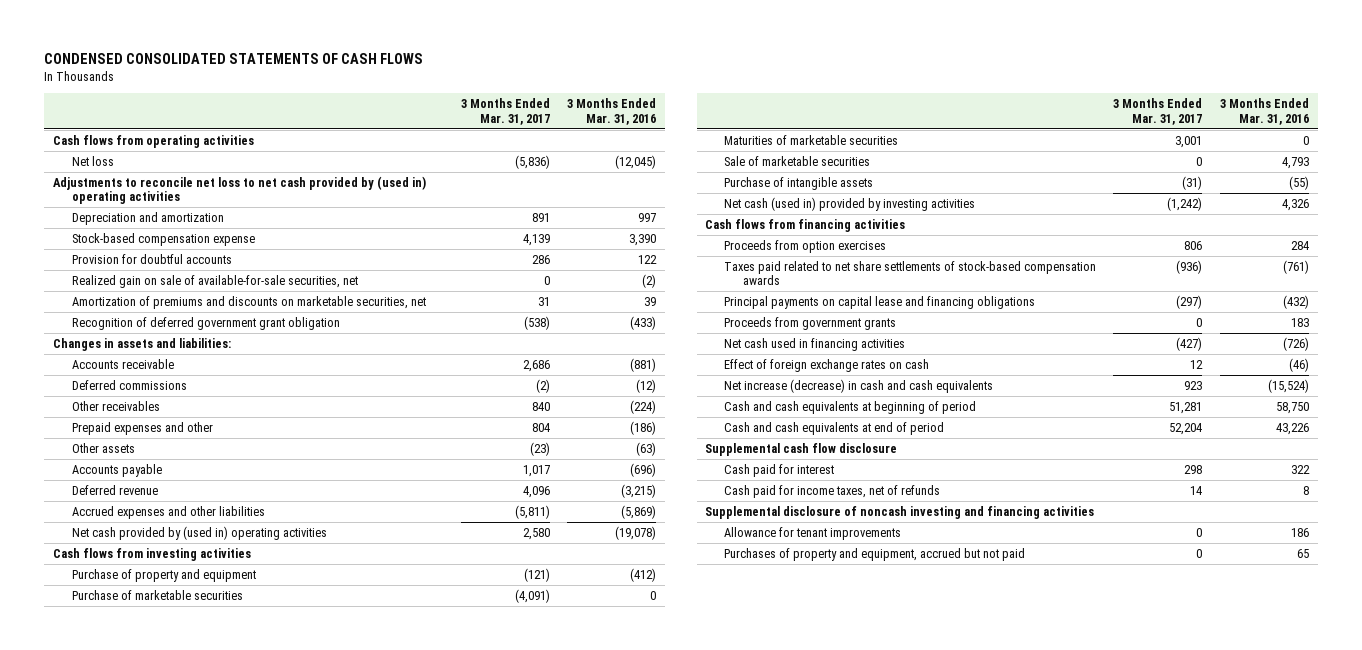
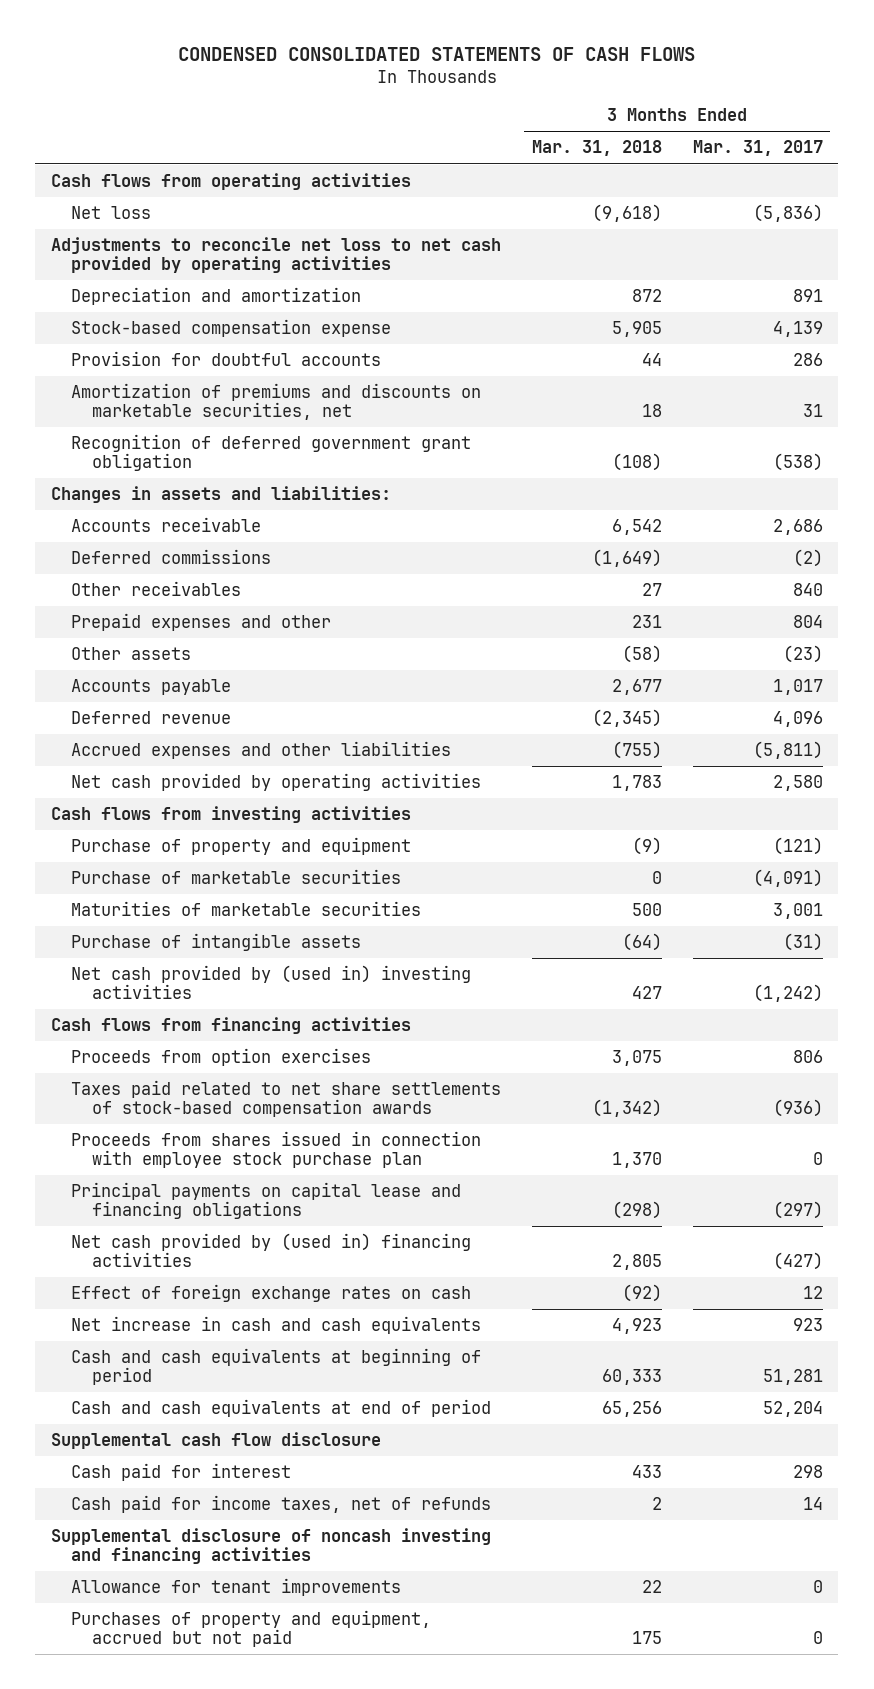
- | 3 Months Ended Mar. 31, 2017 | 3 Months Ended Mar. 31, 2016
+ | 3 Months Ended Mar. 31, 2018 | 3 Months Ended Mar. 31, 2017
- Adjustments to reconcile net loss to net cash provided by (used in) operating activities
+ Adjustments to reconcile net loss to net cash provided by operating activities
- Realized gain on sale of available-for-sale securities, net | 0 | (2)
- Net cash provided by (used in) operating activities | 2,580 | (19,078)
+ Net cash provided by operating activities | 1,783 | 2,580
- Sale of marketable securities | 0 | 4,793
- Net cash (used in) provided by investing activities | (1,242) | 4,326
+ Net cash provided by (used in) investing activities | 427 | (1,242)
+ Proceeds from shares issued in connection with employee stock purchase plan | 1,370 | 0
- Proceeds from government grants | 0 | 183
- Net cash used in financing activities | (427) | (726)
+ Net cash provided by (used in) financing activities | 2,805 | (427)
- Net increase (decrease) in cash and cash equivalents | 923 | (15,524)
+ Net increase in cash and cash equivalents | 4,923 | 923

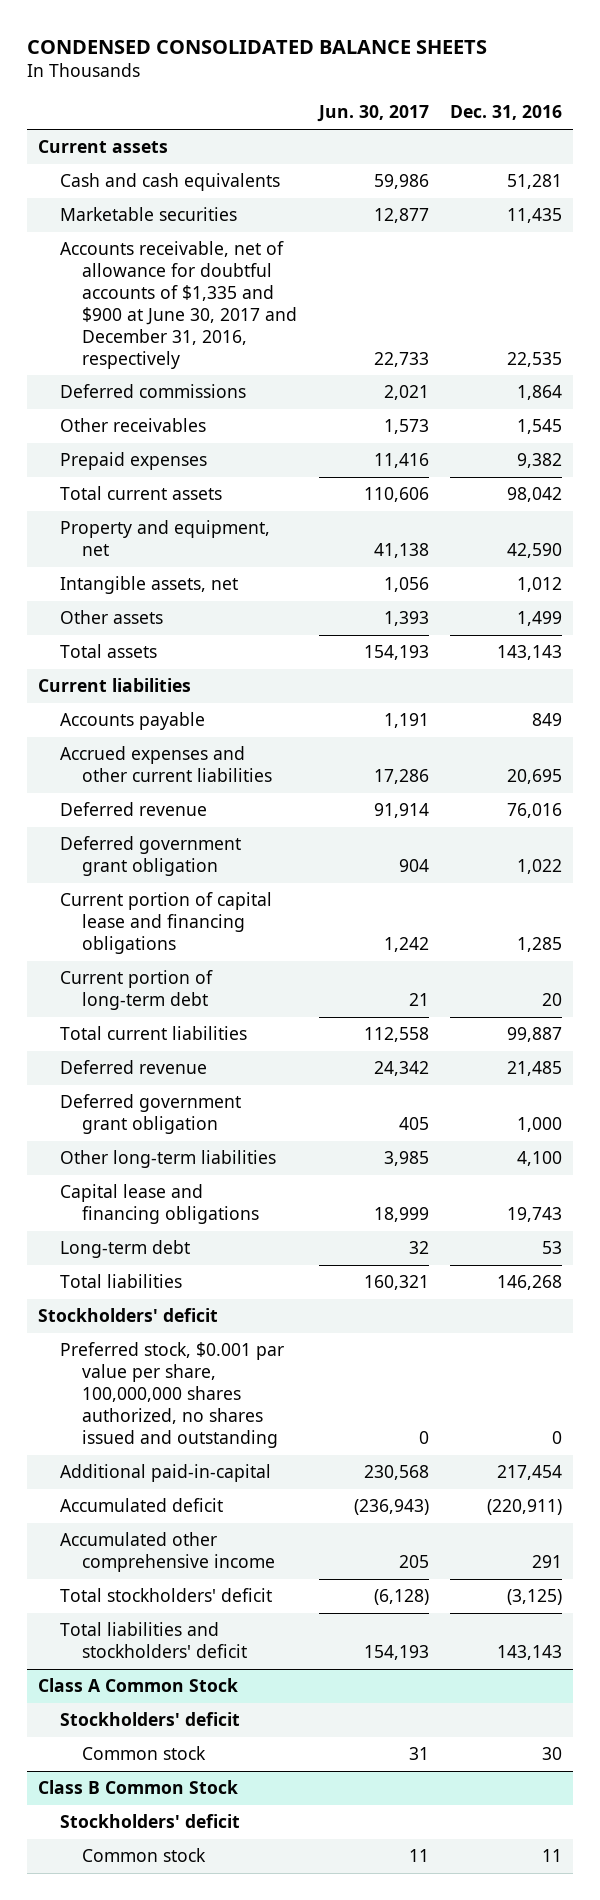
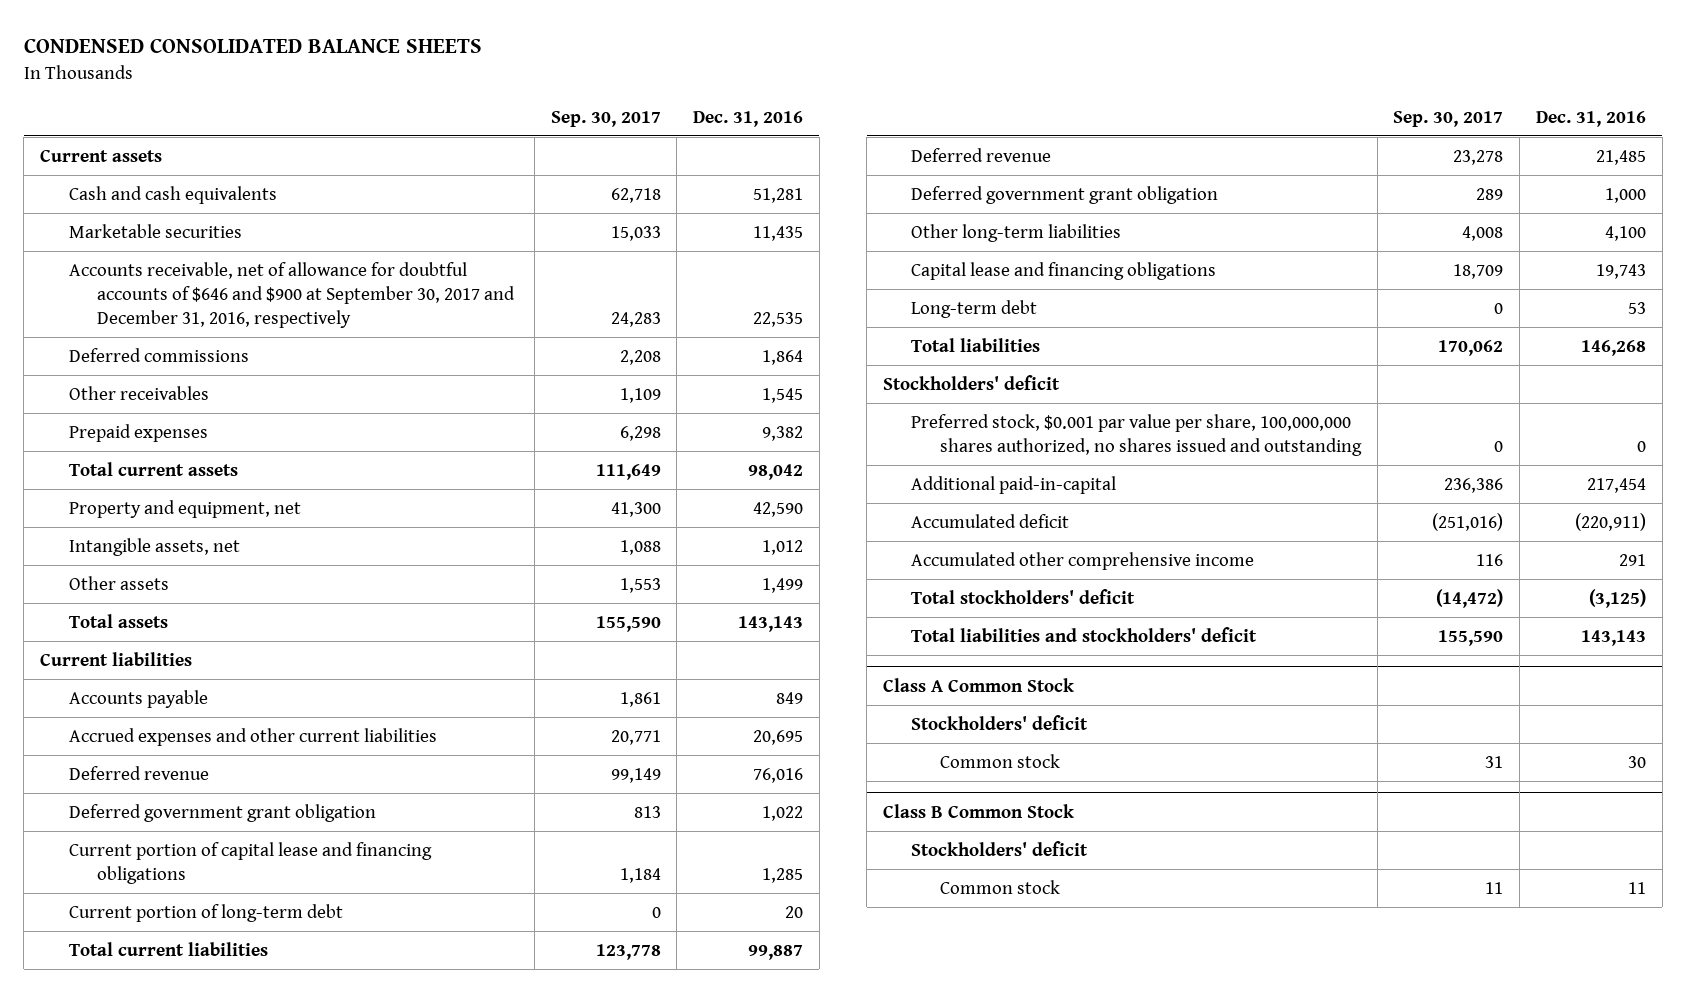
- | Jun. 30, 2017 | Dec. 31, 2016
+ | Sep. 30, 2017 | Dec. 31, 2016
- Accounts receivable, net of allowance for doubtful accounts of $1,335 and $900 at June 30, 2017 and December 31, 2016, respectively | 22,733 | 22,535
+ Accounts receivable, net of allowance for doubtful accounts of $646 and $900 at September 30, 2017 and December 31, 2016, respectively | 24,283 | 22,535

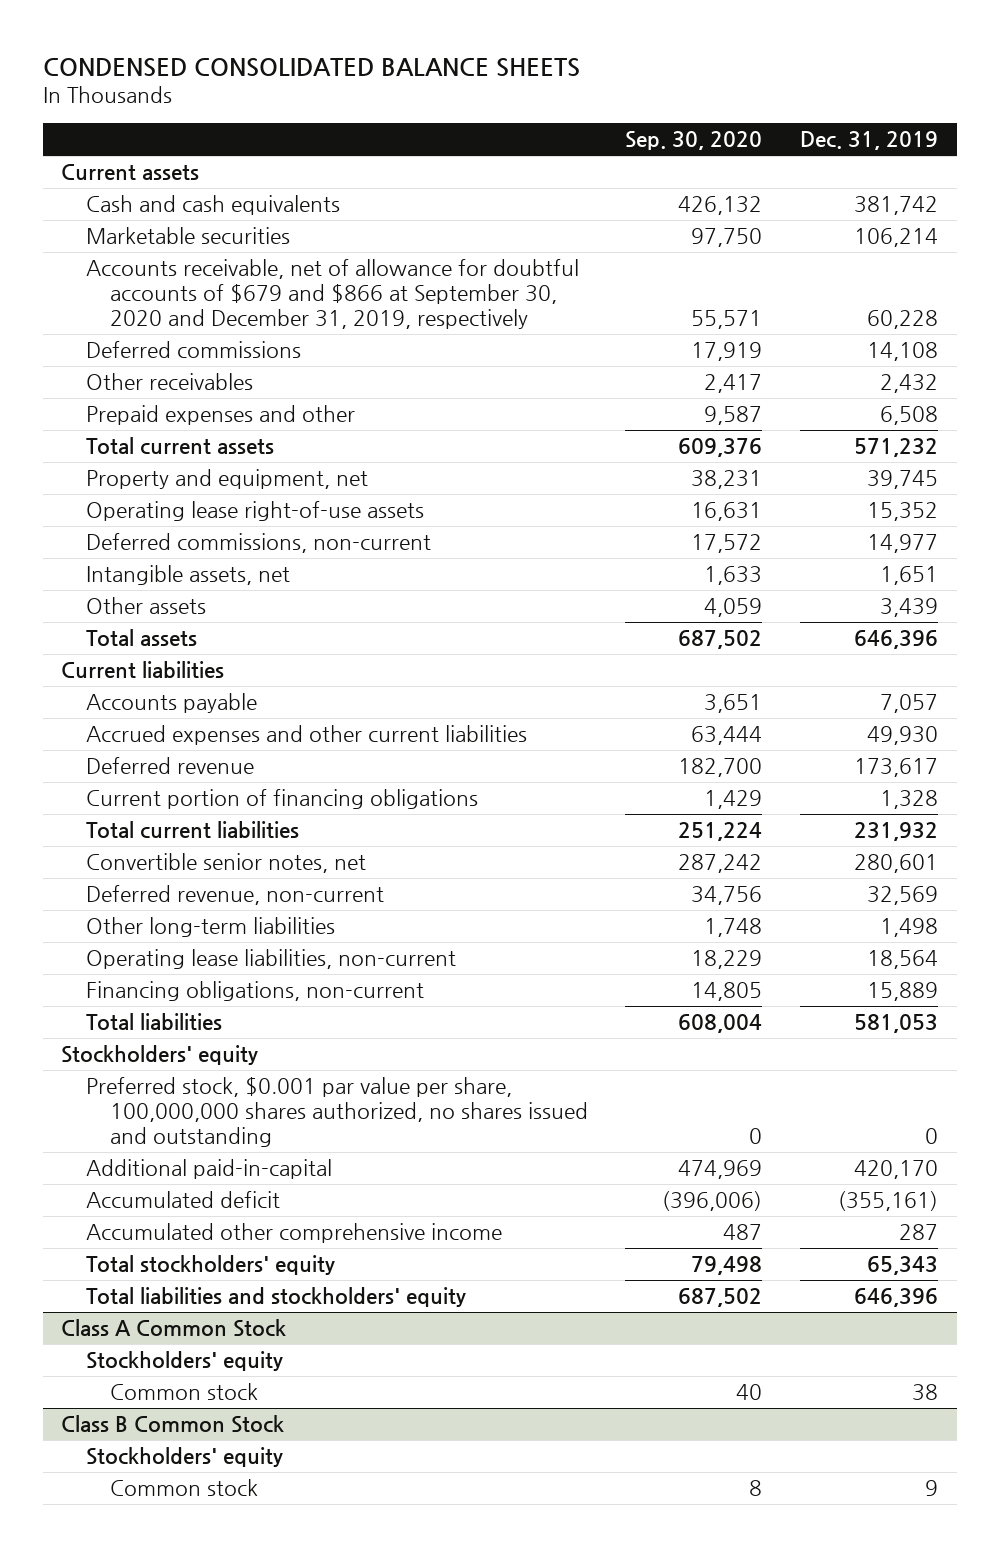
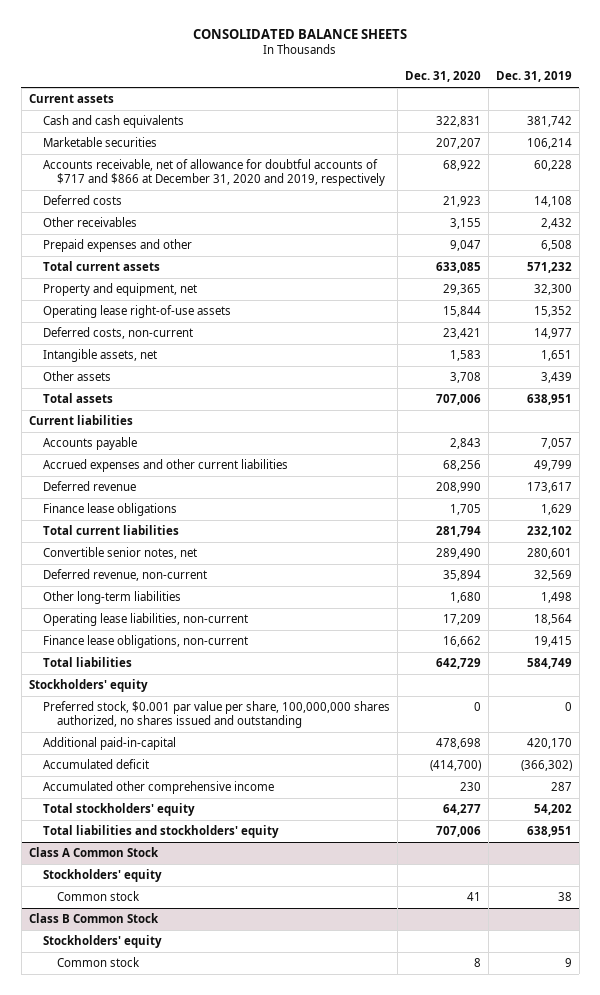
- CONDENSED CONSOLIDATED BALANCE SHEETS
+ CONSOLIDATED BALANCE SHEETS
- | Sep. 30, 2020 | Dec. 31, 2019
+ | Dec. 31, 2020 | Dec. 31, 2019
- Accounts receivable, net of allowance for doubtful accounts of $679 and $866 at September 30, 2020 and December 31, 2019, respectively | 55,571 | 60,228
- Deferred commissions | 17,919 | 14,108
+ Accounts receivable, net of allowance for doubtful accounts of $717 and $866 at December 31, 2020 and 2019, respectively | 68,922 | 60,228
+ Deferred costs | 21,923 | 14,108
- Property and equipment, net | 38,231 | 39,745
+ Property and equipment, net | 29,365 | 32,300
- Deferred commissions, non-current | 17,572 | 14,977
+ Deferred costs, non-current | 23,421 | 14,977
- Total assets | 687,502 | 646,396
+ Total assets | 707,006 | 638,951
- Accrued expenses and other current liabilities | 63,444 | 49,930
+ Accrued expenses and other current liabilities | 68,256 | 49,799
- Current portion of financing obligations | 1,429 | 1,328
- Total current liabilities | 251,224 | 231,932
+ Finance lease obligations | 1,705 | 1,629
+ Total current liabilities | 281,794 | 232,102
- Financing obligations, non-current | 14,805 | 15,889
- Total liabilities | 608,004 | 581,053
+ Finance lease obligations, non-current | 16,662 | 19,415
+ Total liabilities | 642,729 | 584,749
- Accumulated deficit | (396,006) | (355,161)
+ Accumulated deficit | (414,700) | (366,302)
- Total stockholders' equity | 79,498 | 65,343
- Total liabilities and stockholders' equity | 687,502 | 646,396
+ Total stockholders' equity | 64,277 | 54,202
+ Total liabilities and stockholders' equity | 707,006 | 638,951

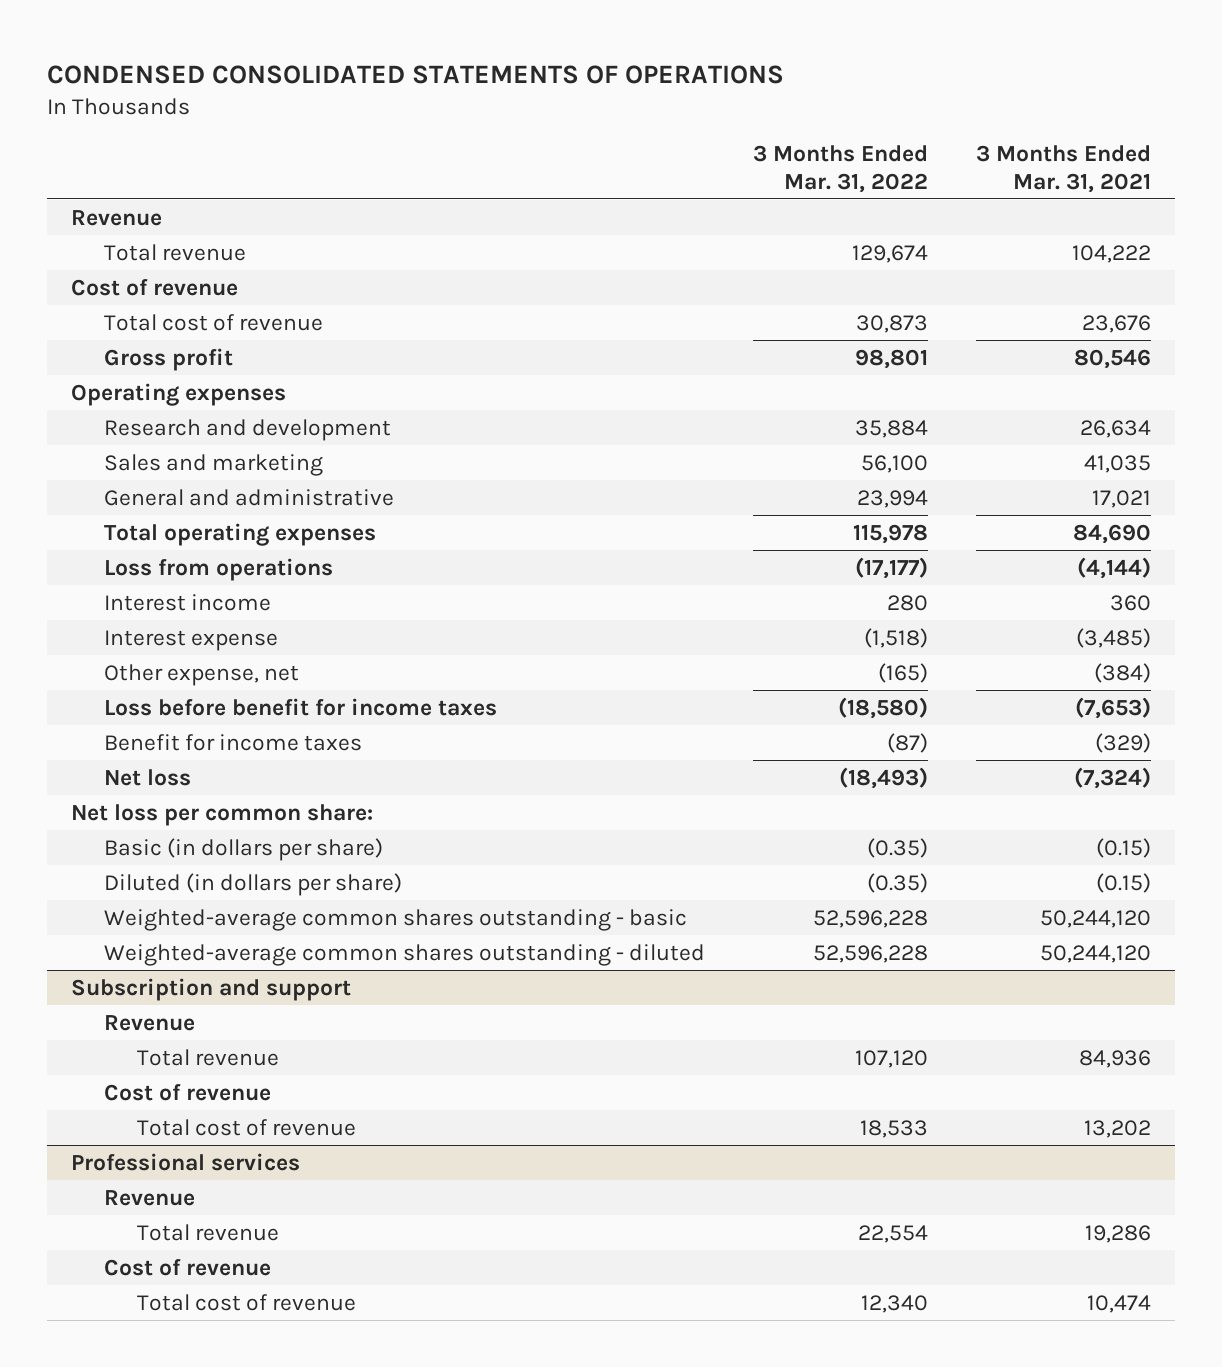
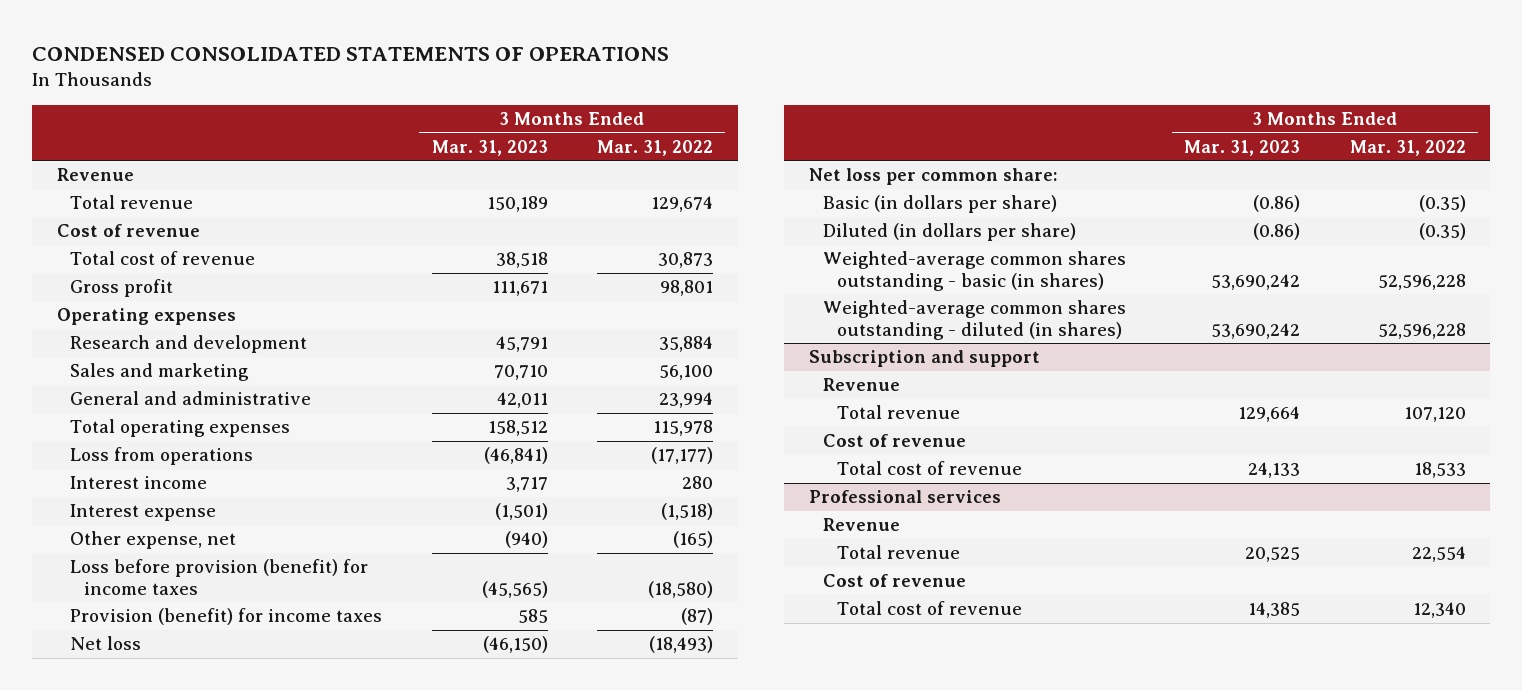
- | 3 Months Ended Mar. 31, 2022 | 3 Months Ended Mar. 31, 2021
+ | 3 Months Ended Mar. 31, 2023 | 3 Months Ended Mar. 31, 2022
- Loss before benefit for income taxes | (18,580) | (7,653)
- Benefit for income taxes | (87) | (329)
+ Loss before provision (benefit) for income taxes | (45,565) | (18,580)
+ Provision (benefit) for income taxes | 585 | (87)
- Weighted-average common shares outstanding - basic | 52,596,228 | 50,244,120
- Weighted-average common shares outstanding - diluted | 52,596,228 | 50,244,120
+ Weighted-average common shares outstanding - basic (in shares) | 53,690,242 | 52,596,228
+ Weighted-average common shares outstanding - diluted (in shares) | 53,690,242 | 52,596,228

